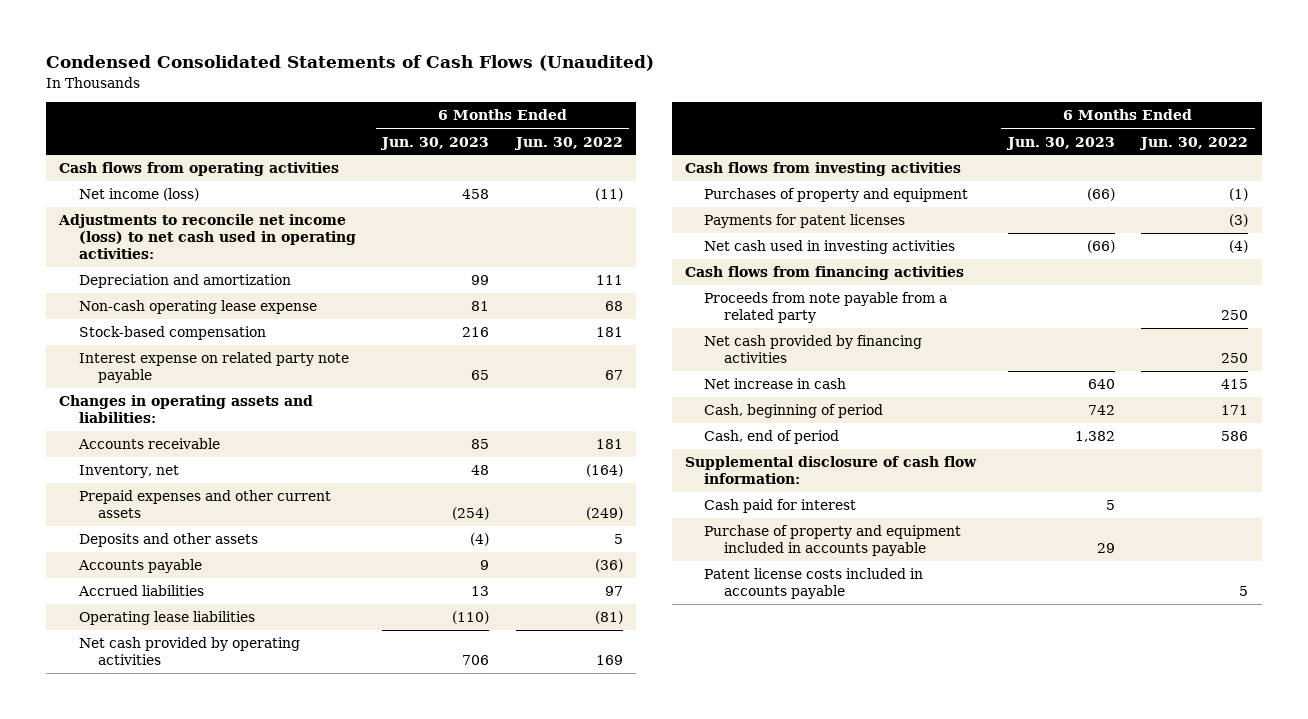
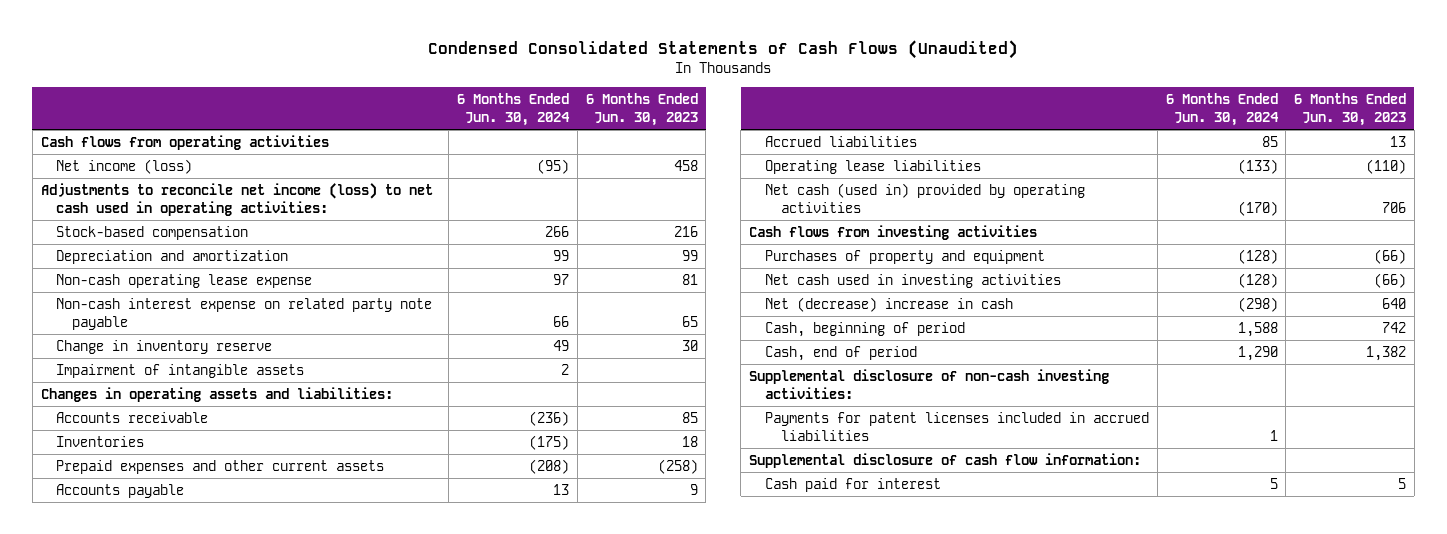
- | 6 Months Ended Jun. 30, 2023 | 6 Months Ended Jun. 30, 2022
+ | 6 Months Ended Jun. 30, 2024 | 6 Months Ended Jun. 30, 2023
moved up: Stock-based compensation | 266 | 216
- Interest expense on related party note payable | 65 | 67
+ Non-cash interest expense on related party note payable | 66 | 65
+ Change in inventory reserve | 49 | 30
+ Impairment of intangible assets | 2 |
- Inventory, net | 48 | (164)
- Prepaid expenses and other current assets | (254) | (249)
- Deposits and other assets | (4) | 5
+ Inventories | (175) | 18
+ Prepaid expenses and other current assets | (208) | (258)
- Net cash provided by operating activities | 706 | 169
+ Net cash (used in) provided by operating activities | (170) | 706
- Payments for patent licenses | | (3)
- Cash flows from financing activities
- Proceeds from note payable from a related party | | 250
- Net cash provided by financing activities | | 250
- Net increase in cash | 640 | 415
+ Net (decrease) increase in cash | (298) | 640
+ Supplemental disclosure of non-cash investing activities:
+ Payments for patent licenses included in accrued liabilities | 1 |
- Purchase of property and equipment included in accounts payable | 29 |
- Patent license costs included in accounts payable | | 5

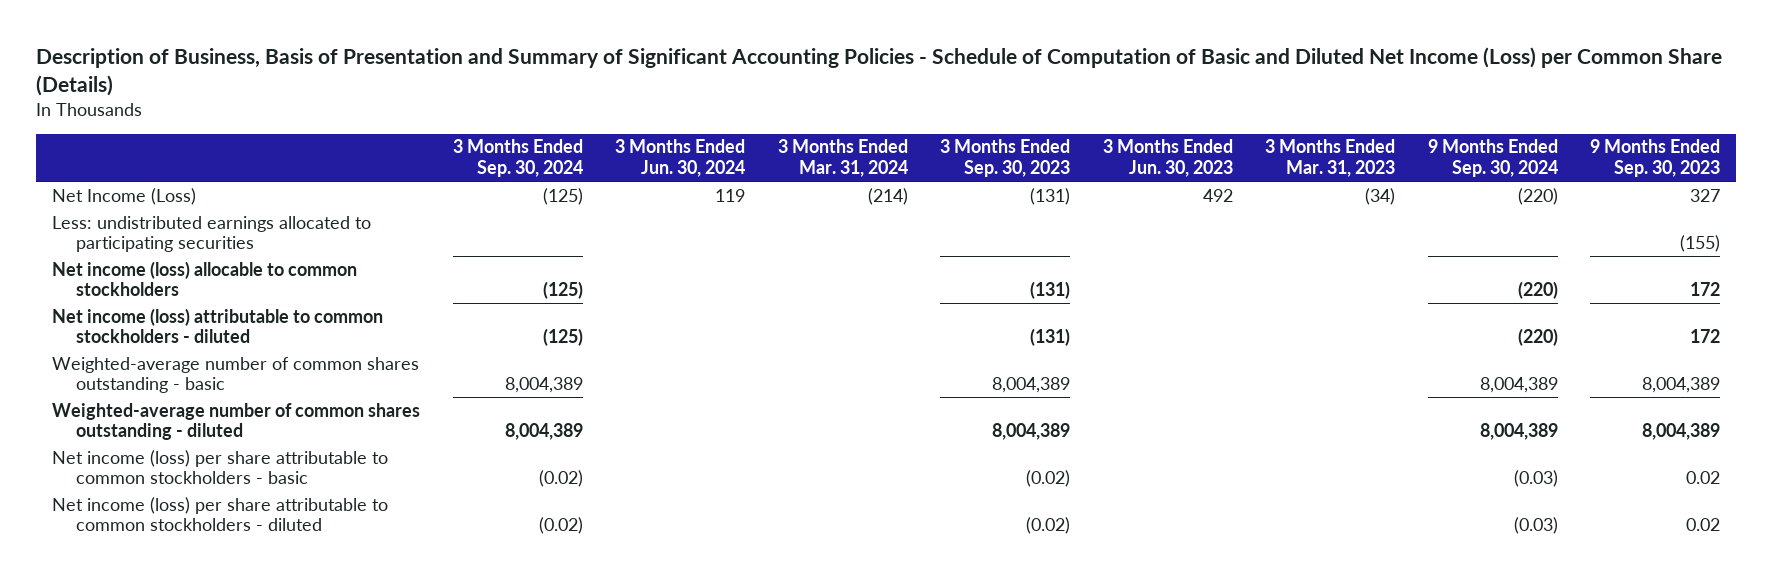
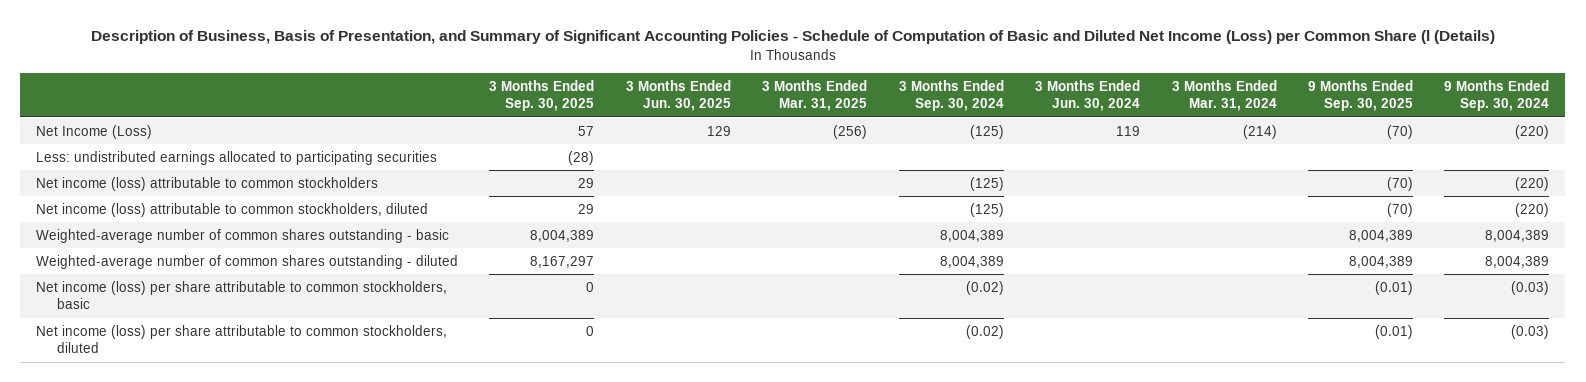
- Description of Business, Basis of Presentation and Summary of Significant Accounting Policies - Schedule of Computation of Basic and Diluted Net Income (Loss) per Common Share (Details)
+ Description of Business, Basis of Presentation, and Summary of Significant Accounting Policies - Schedule of Computation of Basic and Diluted Net Income (Loss) per Common Share (l (Details)
- | 3 Months Ended Sep. 30, 2024 | 3 Months Ended Jun. 30, 2024 | 3 Months Ended Mar. 31, 2024 | 3 Months Ended Sep. 30, 2023 | 3 Months Ended Jun. 30, 2023 | 3 Months Ended Mar. 31, 2023 | 9 Months Ended Sep. 30, 2024 | 9 Months Ended Sep. 30, 2023
+ | 3 Months Ended Sep. 30, 2025 | 3 Months Ended Jun. 30, 2025 | 3 Months Ended Mar. 31, 2025 | 3 Months Ended Sep. 30, 2024 | 3 Months Ended Jun. 30, 2024 | 3 Months Ended Mar. 31, 2024 | 9 Months Ended Sep. 30, 2025 | 9 Months Ended Sep. 30, 2024
- Net income (loss) allocable to common stockholders | (125) | | | (131) | | | (220) | 172
- Net income (loss) attributable to common stockholders - diluted | (125) | | | (131) | | | (220) | 172
+ Net income (loss) attributable to common stockholders | 29 | | | (125) | | | (70) | (220)
+ Net income (loss) attributable to common stockholders, diluted | 29 | | | (125) | | | (70) | (220)
- Net income (loss) per share attributable to common stockholders - basic | (0.02) | | | (0.02) | | | (0.03) | 0.02
- Net income (loss) per share attributable to common stockholders - diluted | (0.02) | | | (0.02) | | | (0.03) | 0.02
+ Net income (loss) per share attributable to common stockholders, basic | 0 | | | (0.02) | | | (0.01) | (0.03)
+ Net income (loss) per share attributable to common stockholders, diluted | 0 | | | (0.02) | | | (0.01) | (0.03)

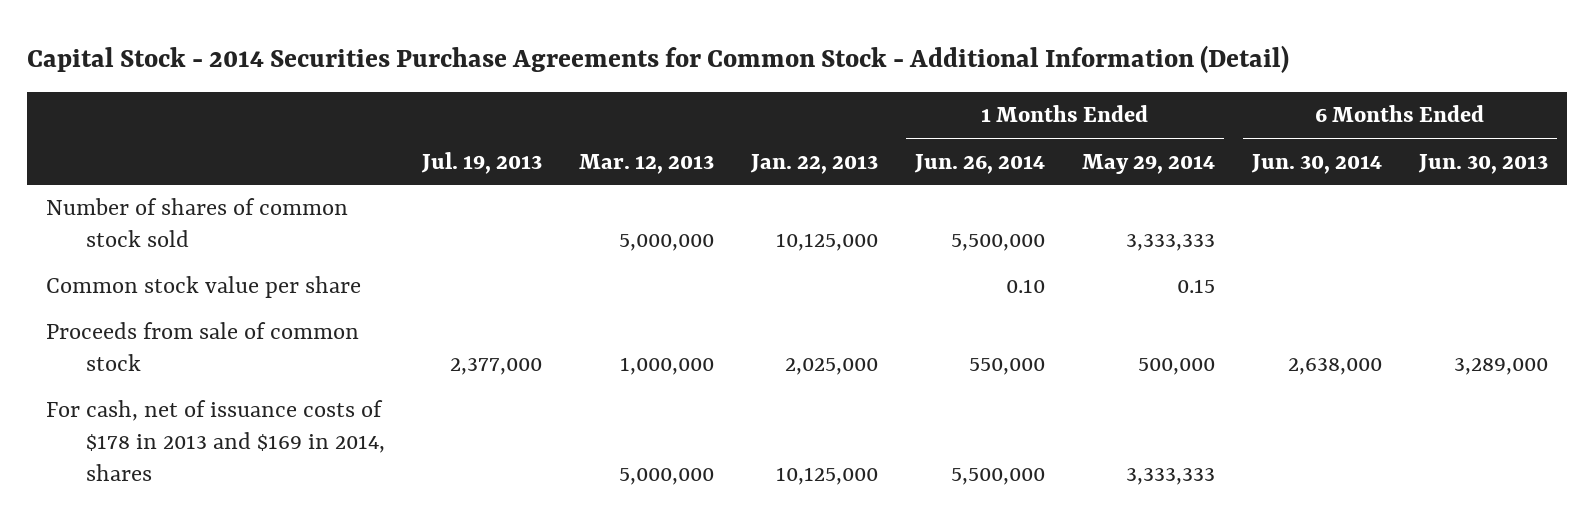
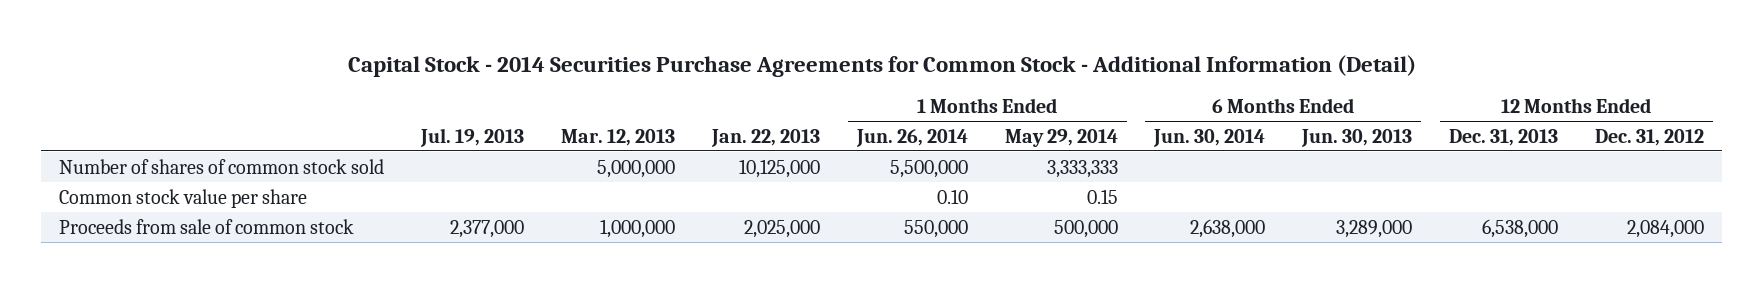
- | Jul. 19, 2013 | Mar. 12, 2013 | Jan. 22, 2013 | 1 Months Ended Jun. 26, 2014 | 1 Months Ended May 29, 2014 | 6 Months Ended Jun. 30, 2014 | 6 Months Ended Jun. 30, 2013
+ | Jul. 19, 2013 | Mar. 12, 2013 | Jan. 22, 2013 | 1 Months Ended Jun. 26, 2014 | 1 Months Ended May 29, 2014 | 6 Months Ended Jun. 30, 2014 | 6 Months Ended Jun. 30, 2013 | 12 Months Ended Dec. 31, 2013 | 12 Months Ended Dec. 31, 2012
- For cash, net of issuance costs of $178 in 2013 and $169 in 2014, shares | | 5,000,000 | 10,125,000 | 5,500,000 | 3,333,333 | |

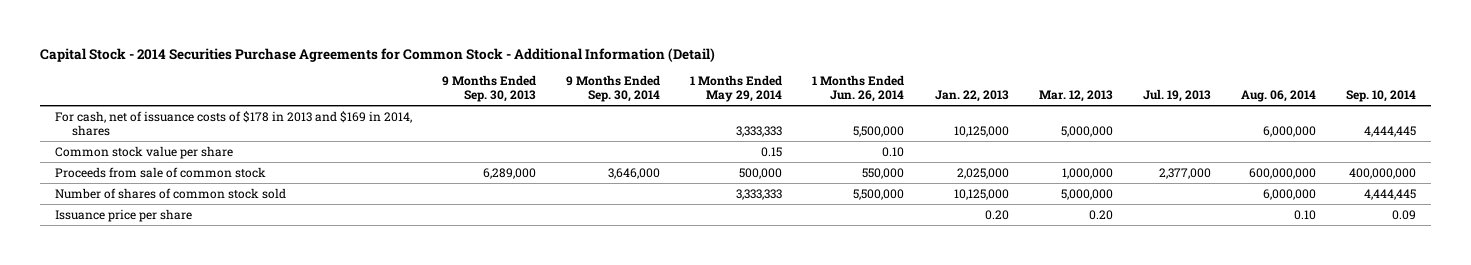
- | Jul. 19, 2013 | Mar. 12, 2013 | Jan. 22, 2013 | 1 Months Ended Jun. 26, 2014 | 1 Months Ended May 29, 2014 | 6 Months Ended Jun. 30, 2014 | 6 Months Ended Jun. 30, 2013 | 12 Months Ended Dec. 31, 2013 | 12 Months Ended Dec. 31, 2012
+ | 9 Months Ended Sep. 30, 2013 | 9 Months Ended Sep. 30, 2014 | 1 Months Ended May 29, 2014 | 1 Months Ended Jun. 26, 2014 | Jan. 22, 2013 | Mar. 12, 2013 | Jul. 19, 2013 | Aug. 06, 2014 | Sep. 10, 2014
+ For cash, net of issuance costs of $178 in 2013 and $169 in 2014, shares | | | 3,333,333 | 5,500,000 | 10,125,000 | 5,000,000 | | 6,000,000 | 4,444,445
moved down: Number of shares of common stock sold | | | 3,333,333 | 5,500,000 | 10,125,000 | 5,000,000 | | 6,000,000 | 4,444,445
+ Issuance price per share | | | | | 0.20 | 0.20 | | 0.10 | 0.09

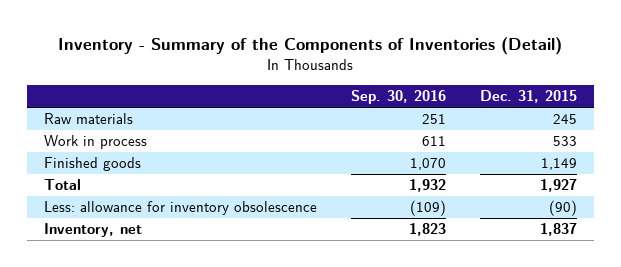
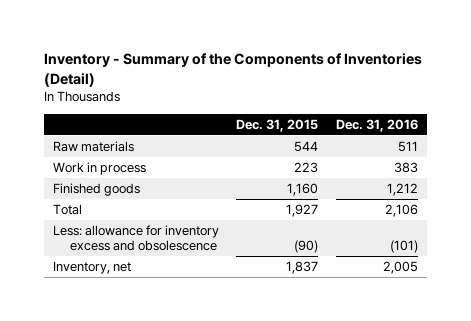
- | Sep. 30, 2016 | Dec. 31, 2015
+ | Dec. 31, 2015 | Dec. 31, 2016
- Raw materials | 251 | 245
- Work in process | 611 | 533
- Finished goods | 1,070 | 1,149
+ Raw materials | 544 | 511
+ Work in process | 223 | 383
+ Finished goods | 1,160 | 1,212
- Less: allowance for inventory obsolescence | (109) | (90)
+ Less: allowance for inventory excess and obsolescence | (90) | (101)

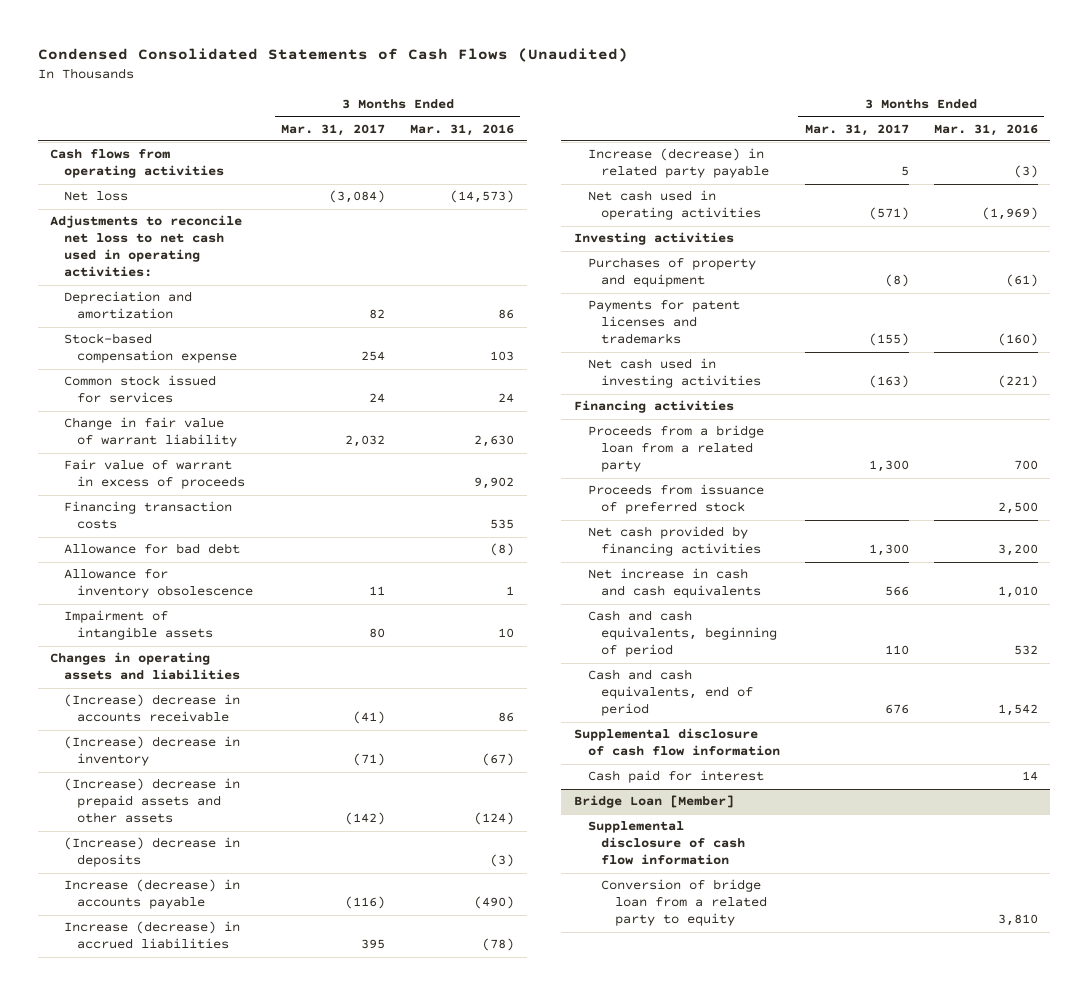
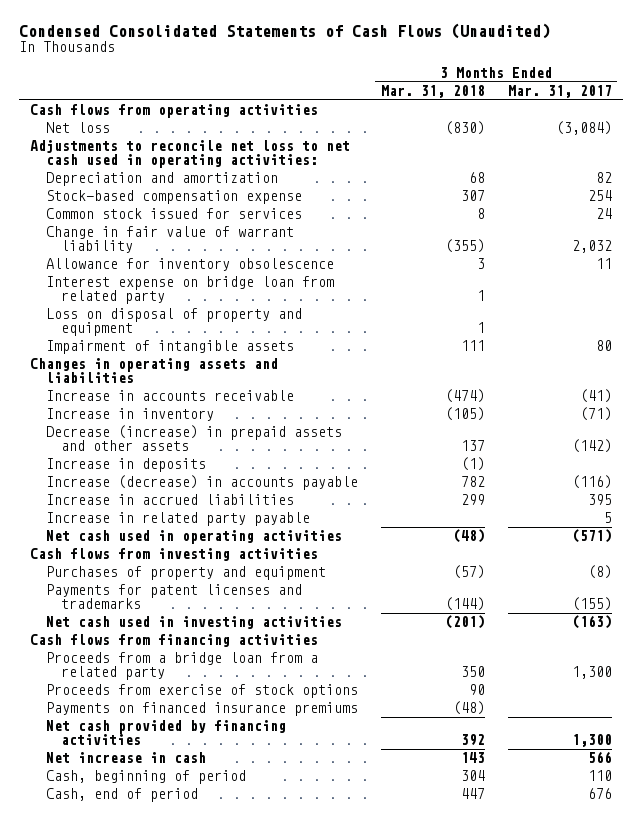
- | 3 Months Ended Mar. 31, 2017 | 3 Months Ended Mar. 31, 2016
+ | 3 Months Ended Mar. 31, 2018 | 3 Months Ended Mar. 31, 2017
- Fair value of warrant in excess of proceeds | | 9,902
- Financing transaction costs | | 535
- Allowance for bad debt | | (8)
+ Interest expense on bridge loan from related party | 1 |
+ Loss on disposal of property and equipment | 1 |
- (Increase) decrease in accounts receivable | (41) | 86
- (Increase) decrease in inventory | (71) | (67)
- (Increase) decrease in prepaid assets and other assets | (142) | (124)
- (Increase) decrease in deposits | | (3)
+ Increase in accounts receivable | (474) | (41)
+ Increase in inventory | (105) | (71)
+ Decrease (increase) in prepaid assets and other assets | 137 | (142)
+ Increase in deposits | (1) |
- Increase (decrease) in accrued liabilities | 395 | (78)
- Increase (decrease) in related party payable | 5 | (3)
+ Increase in accrued liabilities | 299 | 395
+ Increase in related party payable | | 5
- Investing activities
+ Cash flows from investing activities
- Financing activities
+ Cash flows from financing activities
- Proceeds from issuance of preferred stock | | 2,500
+ Proceeds from exercise of stock options | 90 |
+ Payments on financed insurance premiums | (48) |
- Net increase in cash and cash equivalents | 566 | 1,010
- Cash and cash equivalents, beginning of period | 110 | 532
- Cash and cash equivalents, end of period | 676 | 1,542
- Supplemental disclosure of cash flow information
- Cash paid for interest | | 14
- Bridge Loan [Member]
- Supplemental disclosure of cash flow information
- Conversion of bridge loan from a related party to equity | | 3,810
+ Net increase in cash | 143 | 566
+ Cash, beginning of period | 304 | 110
+ Cash, end of period | 447 | 676

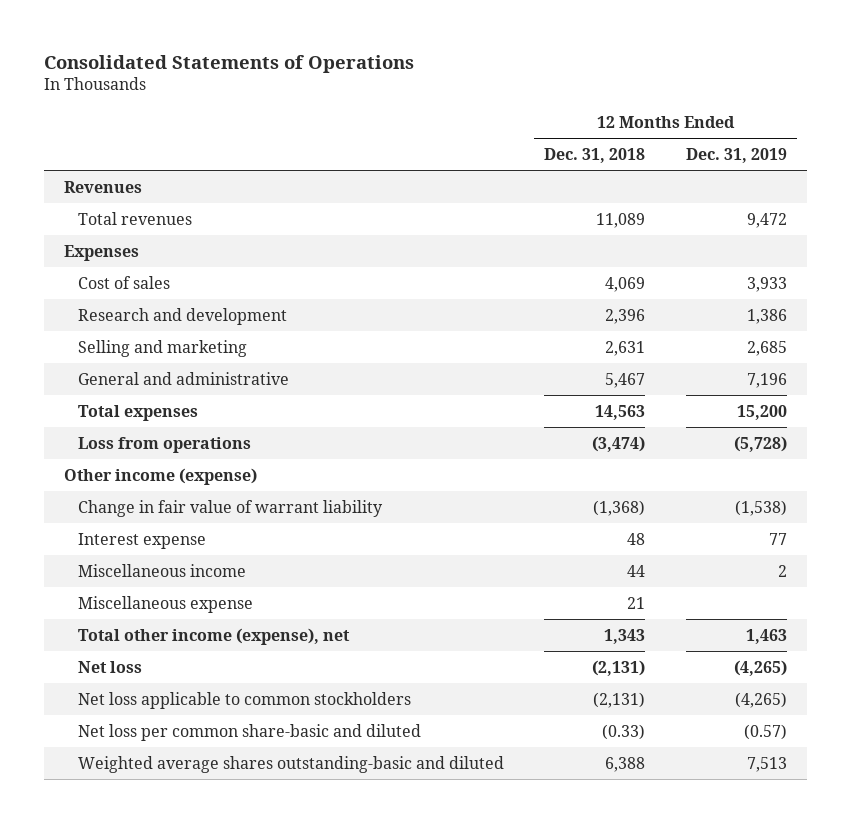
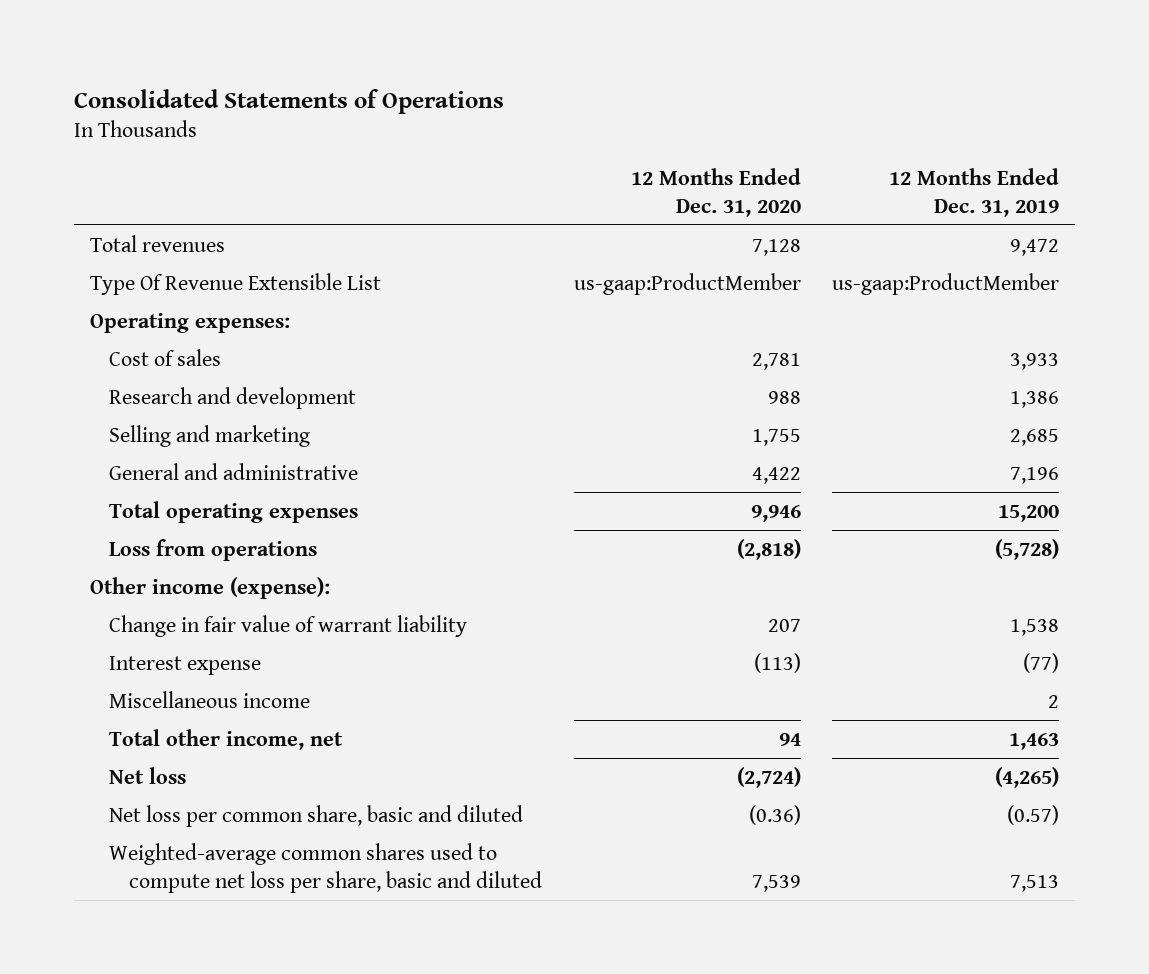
- | 12 Months Ended Dec. 31, 2018 | 12 Months Ended Dec. 31, 2019
+ | 12 Months Ended Dec. 31, 2020 | 12 Months Ended Dec. 31, 2019
- Revenues
- Expenses
+ Type Of Revenue Extensible List | us-gaap:ProductMember | us-gaap:ProductMember
+ Operating expenses:
- Total expenses | 14,563 | 15,200
+ Total operating expenses | 9,946 | 15,200
- Other income (expense)
- Change in fair value of warrant liability | (1,368) | (1,538)
- Interest expense | 48 | 77
+ Other income (expense):
+ Change in fair value of warrant liability | 207 | 1,538
+ Interest expense | (113) | (77)
- Miscellaneous expense | 21 |
- Total other income (expense), net | 1,343 | 1,463
+ Total other income, net | 94 | 1,463
- Net loss applicable to common stockholders | (2,131) | (4,265)
- Net loss per common share-basic and diluted | (0.33) | (0.57)
- Weighted average shares outstanding-basic and diluted | 6,388 | 7,513
+ Net loss per common share, basic and diluted | (0.36) | (0.57)
+ Weighted-average common shares used to compute net loss per share, basic and diluted | 7,539 | 7,513

